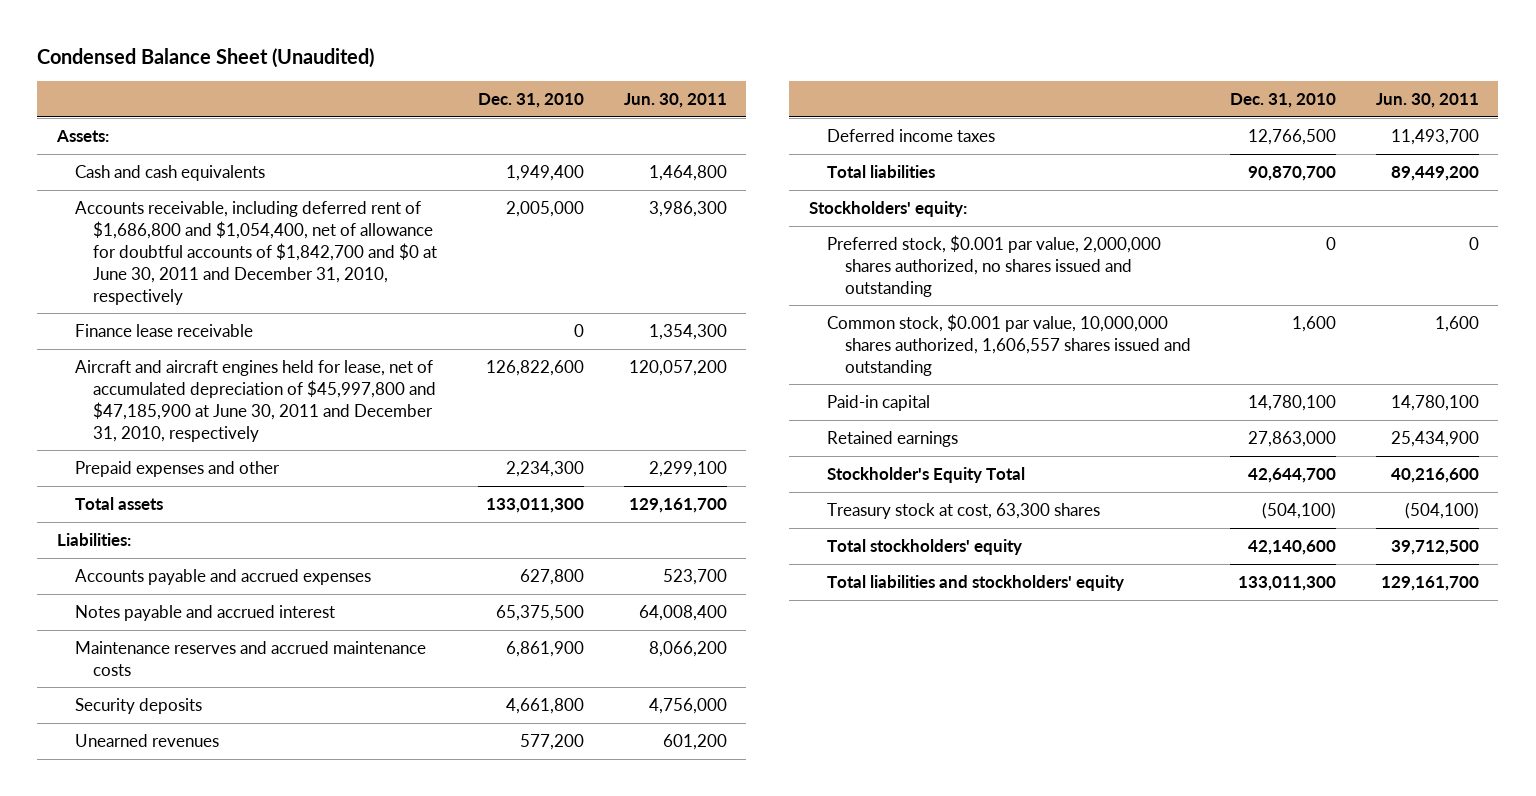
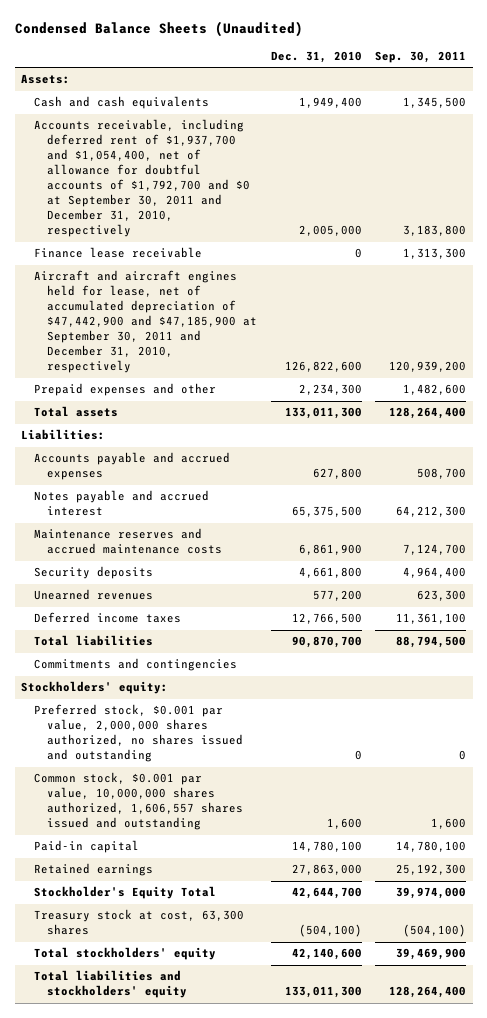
- Condensed Balance Sheet (Unaudited)
+ Condensed Balance Sheets (Unaudited)
- | Dec. 31, 2010 | Jun. 30, 2011
+ | Dec. 31, 2010 | Sep. 30, 2011
- Accounts receivable, including deferred rent of $1,686,800 and $1,054,400, net of allowance for doubtful accounts of $1,842,700 and $0 at June 30, 2011 and December 31, 2010, respectively | 2,005,000 | 3,986,300
+ Accounts receivable, including deferred rent of $1,937,700 and $1,054,400, net of allowance for doubtful accounts of $1,792,700 and $0 at September 30, 2011 and December 31, 2010, respectively | 2,005,000 | 3,183,800
- Aircraft and aircraft engines held for lease, net of accumulated depreciation of $45,997,800 and $47,185,900 at June 30, 2011 and December 31, 2010, respectively | 126,822,600 | 120,057,200
+ Aircraft and aircraft engines held for lease, net of accumulated depreciation of $47,442,900 and $47,185,900 at September 30, 2011 and December 31, 2010, respectively | 126,822,600 | 120,939,200
+ Commitments and contingencies

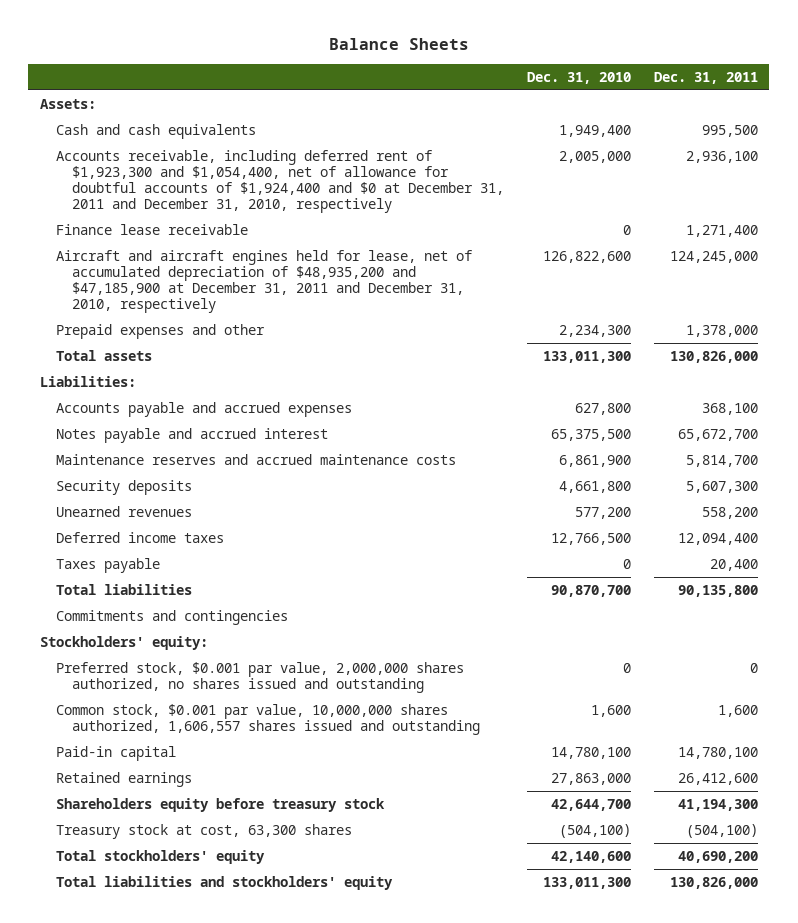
- Condensed Balance Sheets (Unaudited)
+ Balance Sheets
- | Dec. 31, 2010 | Sep. 30, 2011
+ | Dec. 31, 2010 | Dec. 31, 2011
- Accounts receivable, including deferred rent of $1,937,700 and $1,054,400, net of allowance for doubtful accounts of $1,792,700 and $0 at September 30, 2011 and December 31, 2010, respectively | 2,005,000 | 3,183,800
+ Accounts receivable, including deferred rent of $1,923,300 and $1,054,400, net of allowance for doubtful accounts of $1,924,400 and $0 at December 31, 2011 and December 31, 2010, respectively | 2,005,000 | 2,936,100
- Aircraft and aircraft engines held for lease, net of accumulated depreciation of $47,442,900 and $47,185,900 at September 30, 2011 and December 31, 2010, respectively | 126,822,600 | 120,939,200
+ Aircraft and aircraft engines held for lease, net of accumulated depreciation of $48,935,200 and $47,185,900 at December 31, 2011 and December 31, 2010, respectively | 126,822,600 | 124,245,000
+ Taxes payable | 0 | 20,400
- Stockholder's Equity Total | 42,644,700 | 39,974,000
+ Shareholders equity before treasury stock | 42,644,700 | 41,194,300

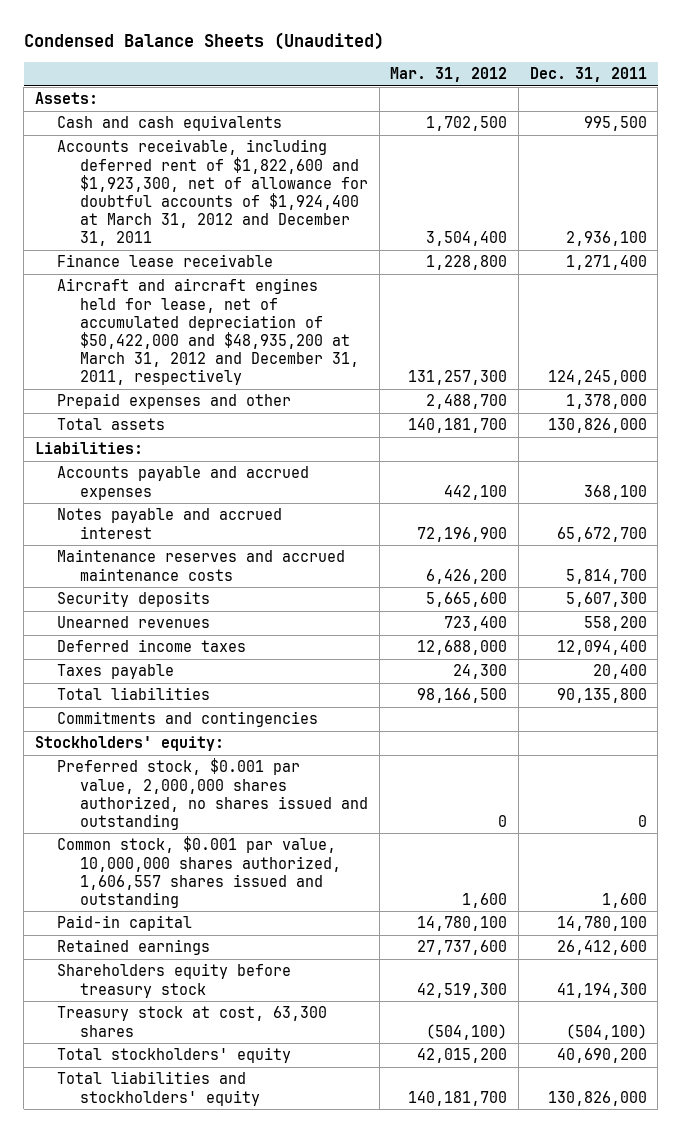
- Balance Sheets
+ Condensed Balance Sheets (Unaudited)
- | Dec. 31, 2010 | Dec. 31, 2011
+ | Mar. 31, 2012 | Dec. 31, 2011
- Accounts receivable, including deferred rent of $1,923,300 and $1,054,400, net of allowance for doubtful accounts of $1,924,400 and $0 at December 31, 2011 and December 31, 2010, respectively | 2,005,000 | 2,936,100
+ Accounts receivable, including deferred rent of $1,822,600 and $1,923,300, net of allowance for doubtful accounts of $1,924,400 at March 31, 2012 and December 31, 2011 | 3,504,400 | 2,936,100
- Aircraft and aircraft engines held for lease, net of accumulated depreciation of $48,935,200 and $47,185,900 at December 31, 2011 and December 31, 2010, respectively | 126,822,600 | 124,245,000
+ Aircraft and aircraft engines held for lease, net of accumulated depreciation of $50,422,000 and $48,935,200 at March 31, 2012 and December 31, 2011, respectively | 131,257,300 | 124,245,000

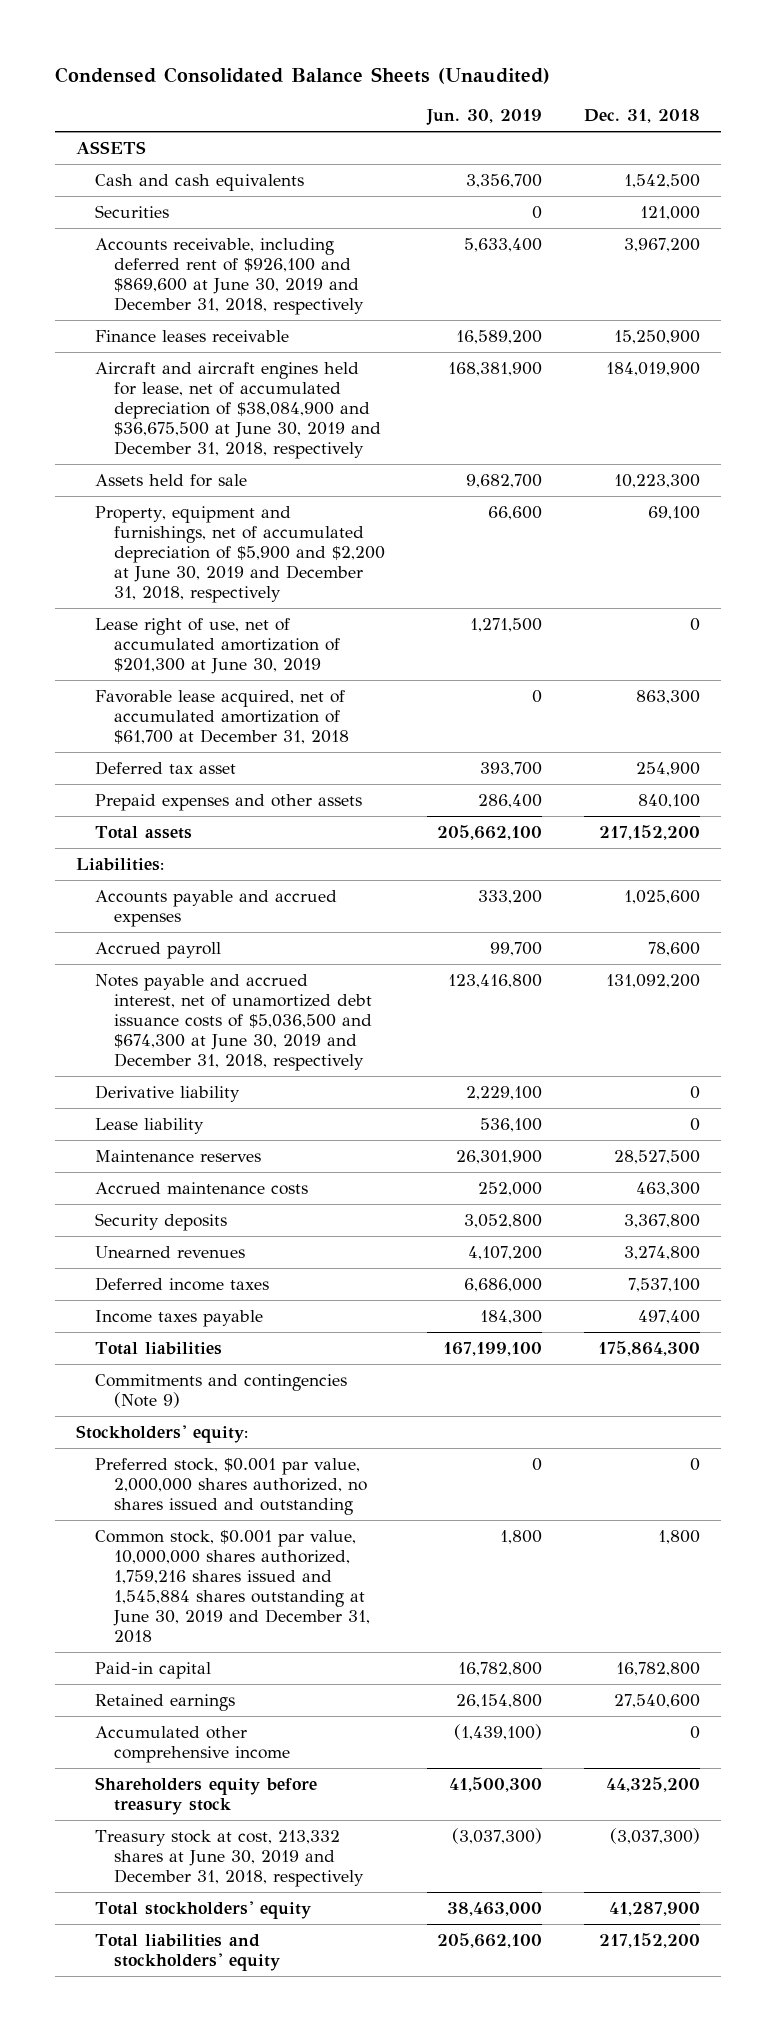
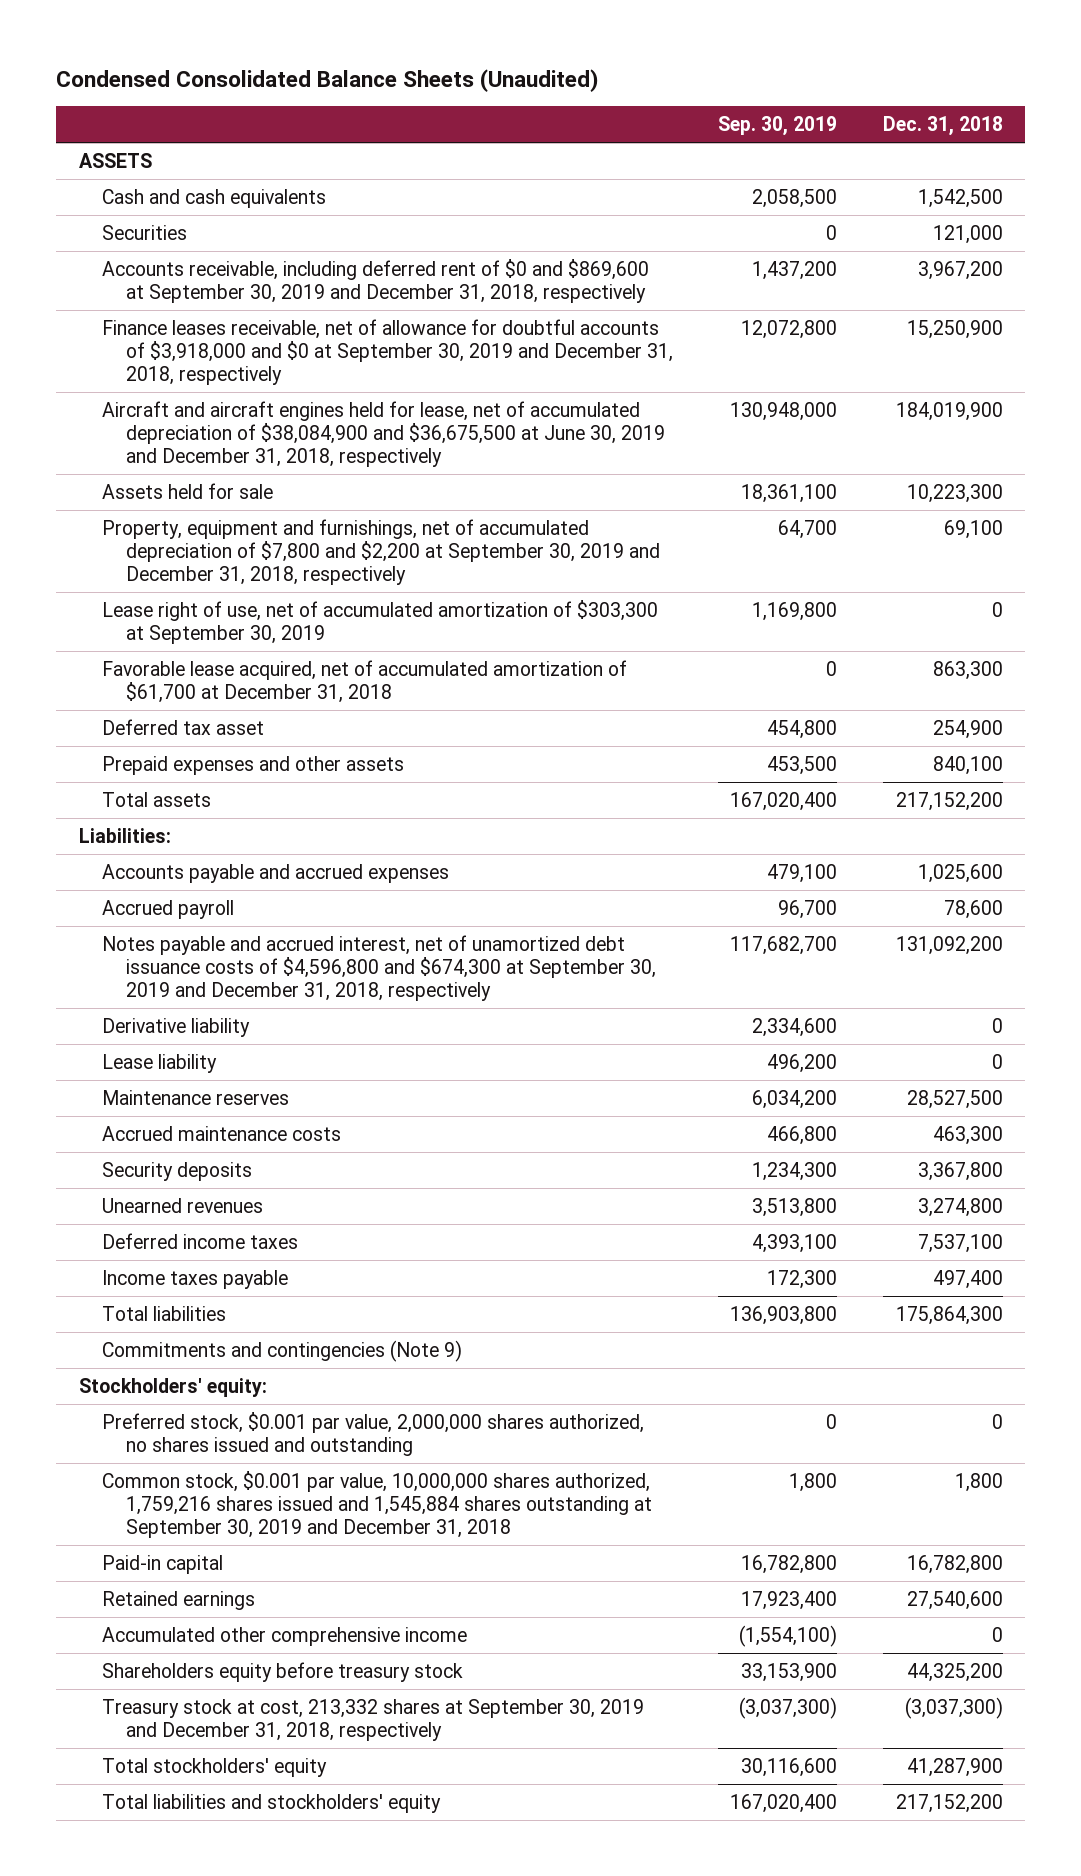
- | Jun. 30, 2019 | Dec. 31, 2018
+ | Sep. 30, 2019 | Dec. 31, 2018
- Accounts receivable, including deferred rent of $926,100 and $869,600 at June 30, 2019 and December 31, 2018, respectively | 5,633,400 | 3,967,200
- Finance leases receivable | 16,589,200 | 15,250,900
+ Accounts receivable, including deferred rent of $0 and $869,600 at September 30, 2019 and December 31, 2018, respectively | 1,437,200 | 3,967,200
+ Finance leases receivable, net of allowance for doubtful accounts of $3,918,000 and $0 at September 30, 2019 and December 31, 2018, respectively | 12,072,800 | 15,250,900
- Property, equipment and furnishings, net of accumulated depreciation of $5,900 and $2,200 at June 30, 2019 and December 31, 2018, respectively | 66,600 | 69,100
- Lease right of use, net of accumulated amortization of $201,300 at June 30, 2019 | 1,271,500 | 0
+ Property, equipment and furnishings, net of accumulated depreciation of $7,800 and $2,200 at September 30, 2019 and December 31, 2018, respectively | 64,700 | 69,100
+ Lease right of use, net of accumulated amortization of $303,300 at September 30, 2019 | 1,169,800 | 0
- Notes payable and accrued interest, net of unamortized debt issuance costs of $5,036,500 and $674,300 at June 30, 2019 and December 31, 2018, respectively | 123,416,800 | 131,092,200
+ Notes payable and accrued interest, net of unamortized debt issuance costs of $4,596,800 and $674,300 at September 30, 2019 and December 31, 2018, respectively | 117,682,700 | 131,092,200
- Common stock, $0.001 par value, 10,000,000 shares authorized, 1,759,216 shares issued and 1,545,884 shares outstanding at June 30, 2019 and December 31, 2018 | 1,800 | 1,800
+ Common stock, $0.001 par value, 10,000,000 shares authorized, 1,759,216 shares issued and 1,545,884 shares outstanding at September 30, 2019 and December 31, 2018 | 1,800 | 1,800
- Treasury stock at cost, 213,332 shares at June 30, 2019 and December 31, 2018, respectively | (3,037,300) | (3,037,300)
+ Treasury stock at cost, 213,332 shares at September 30, 2019 and December 31, 2018, respectively | (3,037,300) | (3,037,300)

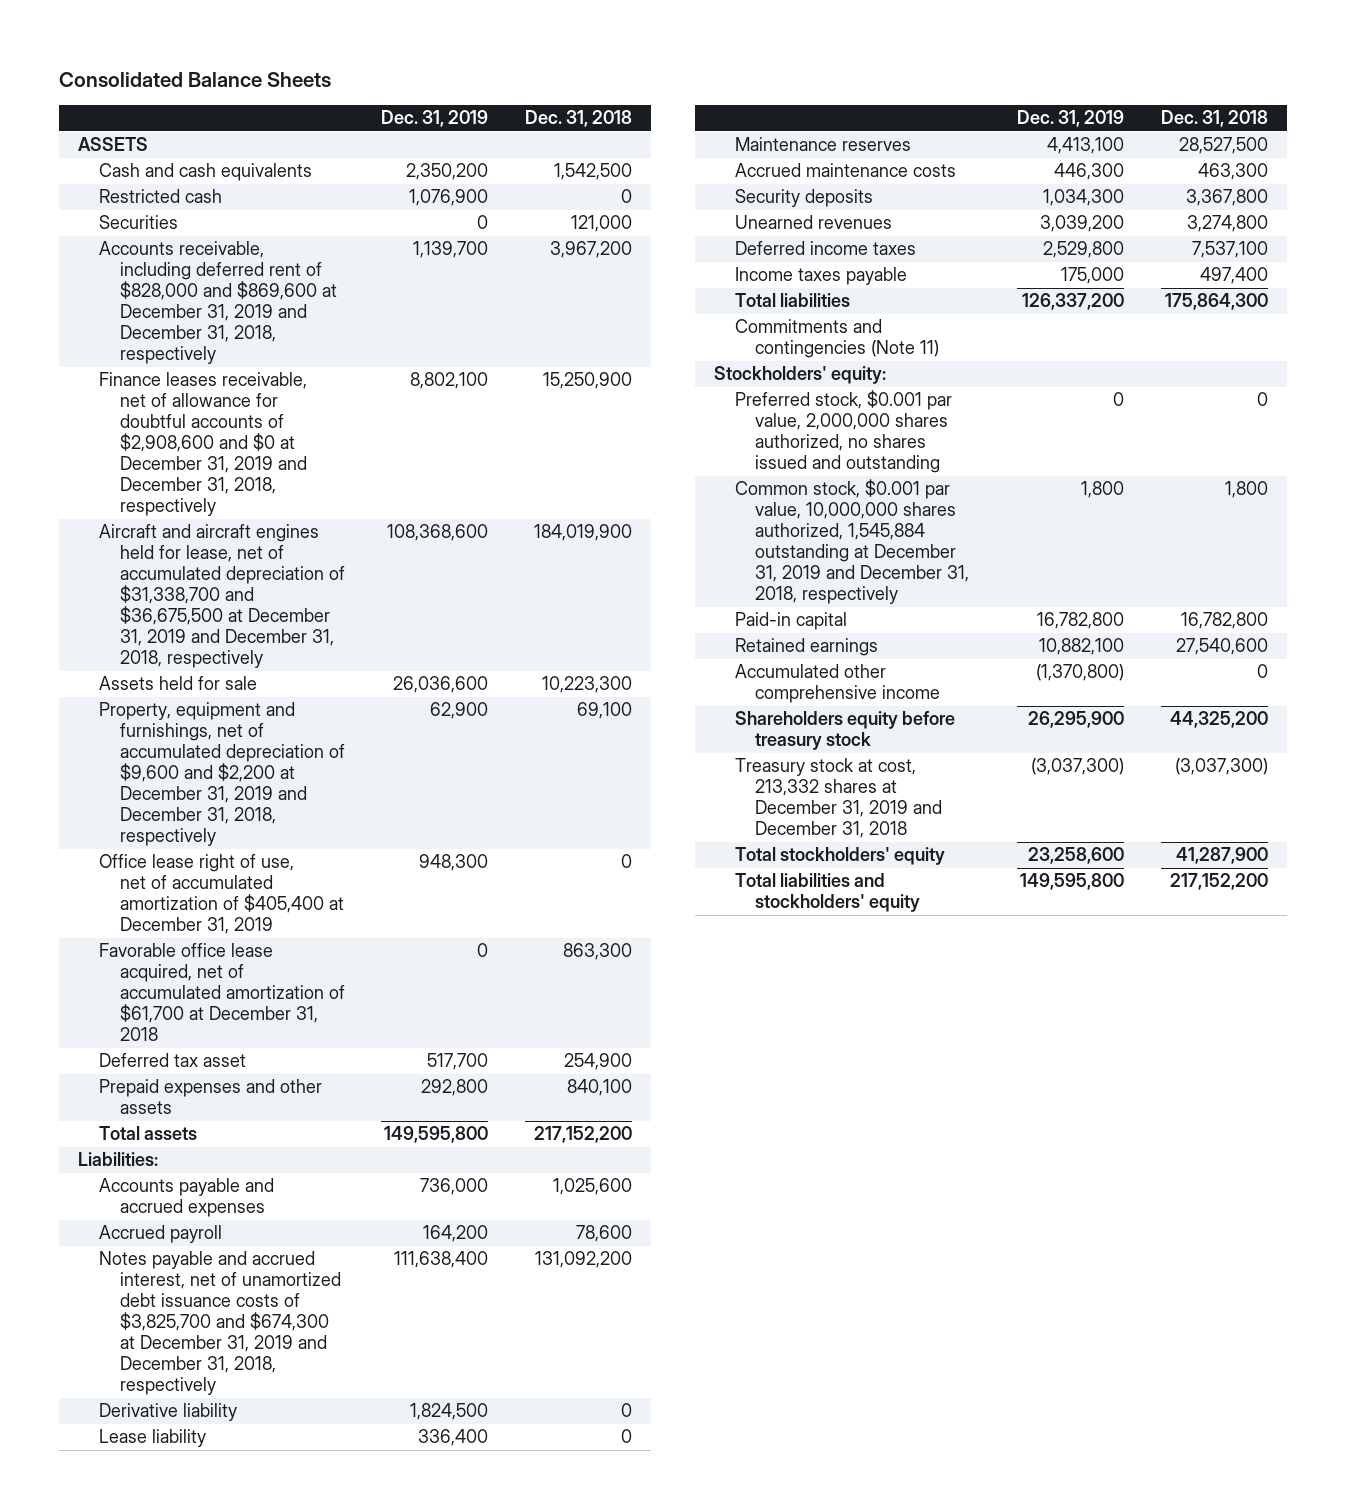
- Condensed Consolidated Balance Sheets (Unaudited)
+ Consolidated Balance Sheets
- | Sep. 30, 2019 | Dec. 31, 2018
+ | Dec. 31, 2019 | Dec. 31, 2018
+ Restricted cash | 1,076,900 | 0
- Accounts receivable, including deferred rent of $0 and $869,600 at September 30, 2019 and December 31, 2018, respectively | 1,437,200 | 3,967,200
- Finance leases receivable, net of allowance for doubtful accounts of $3,918,000 and $0 at September 30, 2019 and December 31, 2018, respectively | 12,072,800 | 15,250,900
- Aircraft and aircraft engines held for lease, net of accumulated depreciation of $38,084,900 and $36,675,500 at June 30, 2019 and December 31, 2018, respectively | 130,948,000 | 184,019,900
+ Accounts receivable, including deferred rent of $828,000 and $869,600 at December 31, 2019 and December 31, 2018, respectively | 1,139,700 | 3,967,200
+ Finance leases receivable, net of allowance for doubtful accounts of $2,908,600 and $0 at December 31, 2019 and December 31, 2018, respectively | 8,802,100 | 15,250,900
+ Aircraft and aircraft engines held for lease, net of accumulated depreciation of $31,338,700 and $36,675,500 at December 31, 2019 and December 31, 2018, respectively | 108,368,600 | 184,019,900
- Property, equipment and furnishings, net of accumulated depreciation of $7,800 and $2,200 at September 30, 2019 and December 31, 2018, respectively | 64,700 | 69,100
- Lease right of use, net of accumulated amortization of $303,300 at September 30, 2019 | 1,169,800 | 0
- Favorable lease acquired, net of accumulated amortization of $61,700 at December 31, 2018 | 0 | 863,300
+ Property, equipment and furnishings, net of accumulated depreciation of $9,600 and $2,200 at December 31, 2019 and December 31, 2018, respectively | 62,900 | 69,100
+ Office lease right of use, net of accumulated amortization of $405,400 at December 31, 2019 | 948,300 | 0
+ Favorable office lease acquired, net of accumulated amortization of $61,700 at December 31, 2018 | 0 | 863,300
- Notes payable and accrued interest, net of unamortized debt issuance costs of $4,596,800 and $674,300 at September 30, 2019 and December 31, 2018, respectively | 117,682,700 | 131,092,200
+ Notes payable and accrued interest, net of unamortized debt issuance costs of $3,825,700 and $674,300 at December 31, 2019 and December 31, 2018, respectively | 111,638,400 | 131,092,200
- Commitments and contingencies (Note 9)
+ Commitments and contingencies (Note 11)
- Common stock, $0.001 par value, 10,000,000 shares authorized, 1,759,216 shares issued and 1,545,884 shares outstanding at September 30, 2019 and December 31, 2018 | 1,800 | 1,800
+ Common stock, $0.001 par value, 10,000,000 shares authorized, 1,545,884 outstanding at December 31, 2019 and December 31, 2018, respectively | 1,800 | 1,800
- Treasury stock at cost, 213,332 shares at September 30, 2019 and December 31, 2018, respectively | (3,037,300) | (3,037,300)
+ Treasury stock at cost, 213,332 shares at December 31, 2019 and December 31, 2018 | (3,037,300) | (3,037,300)

